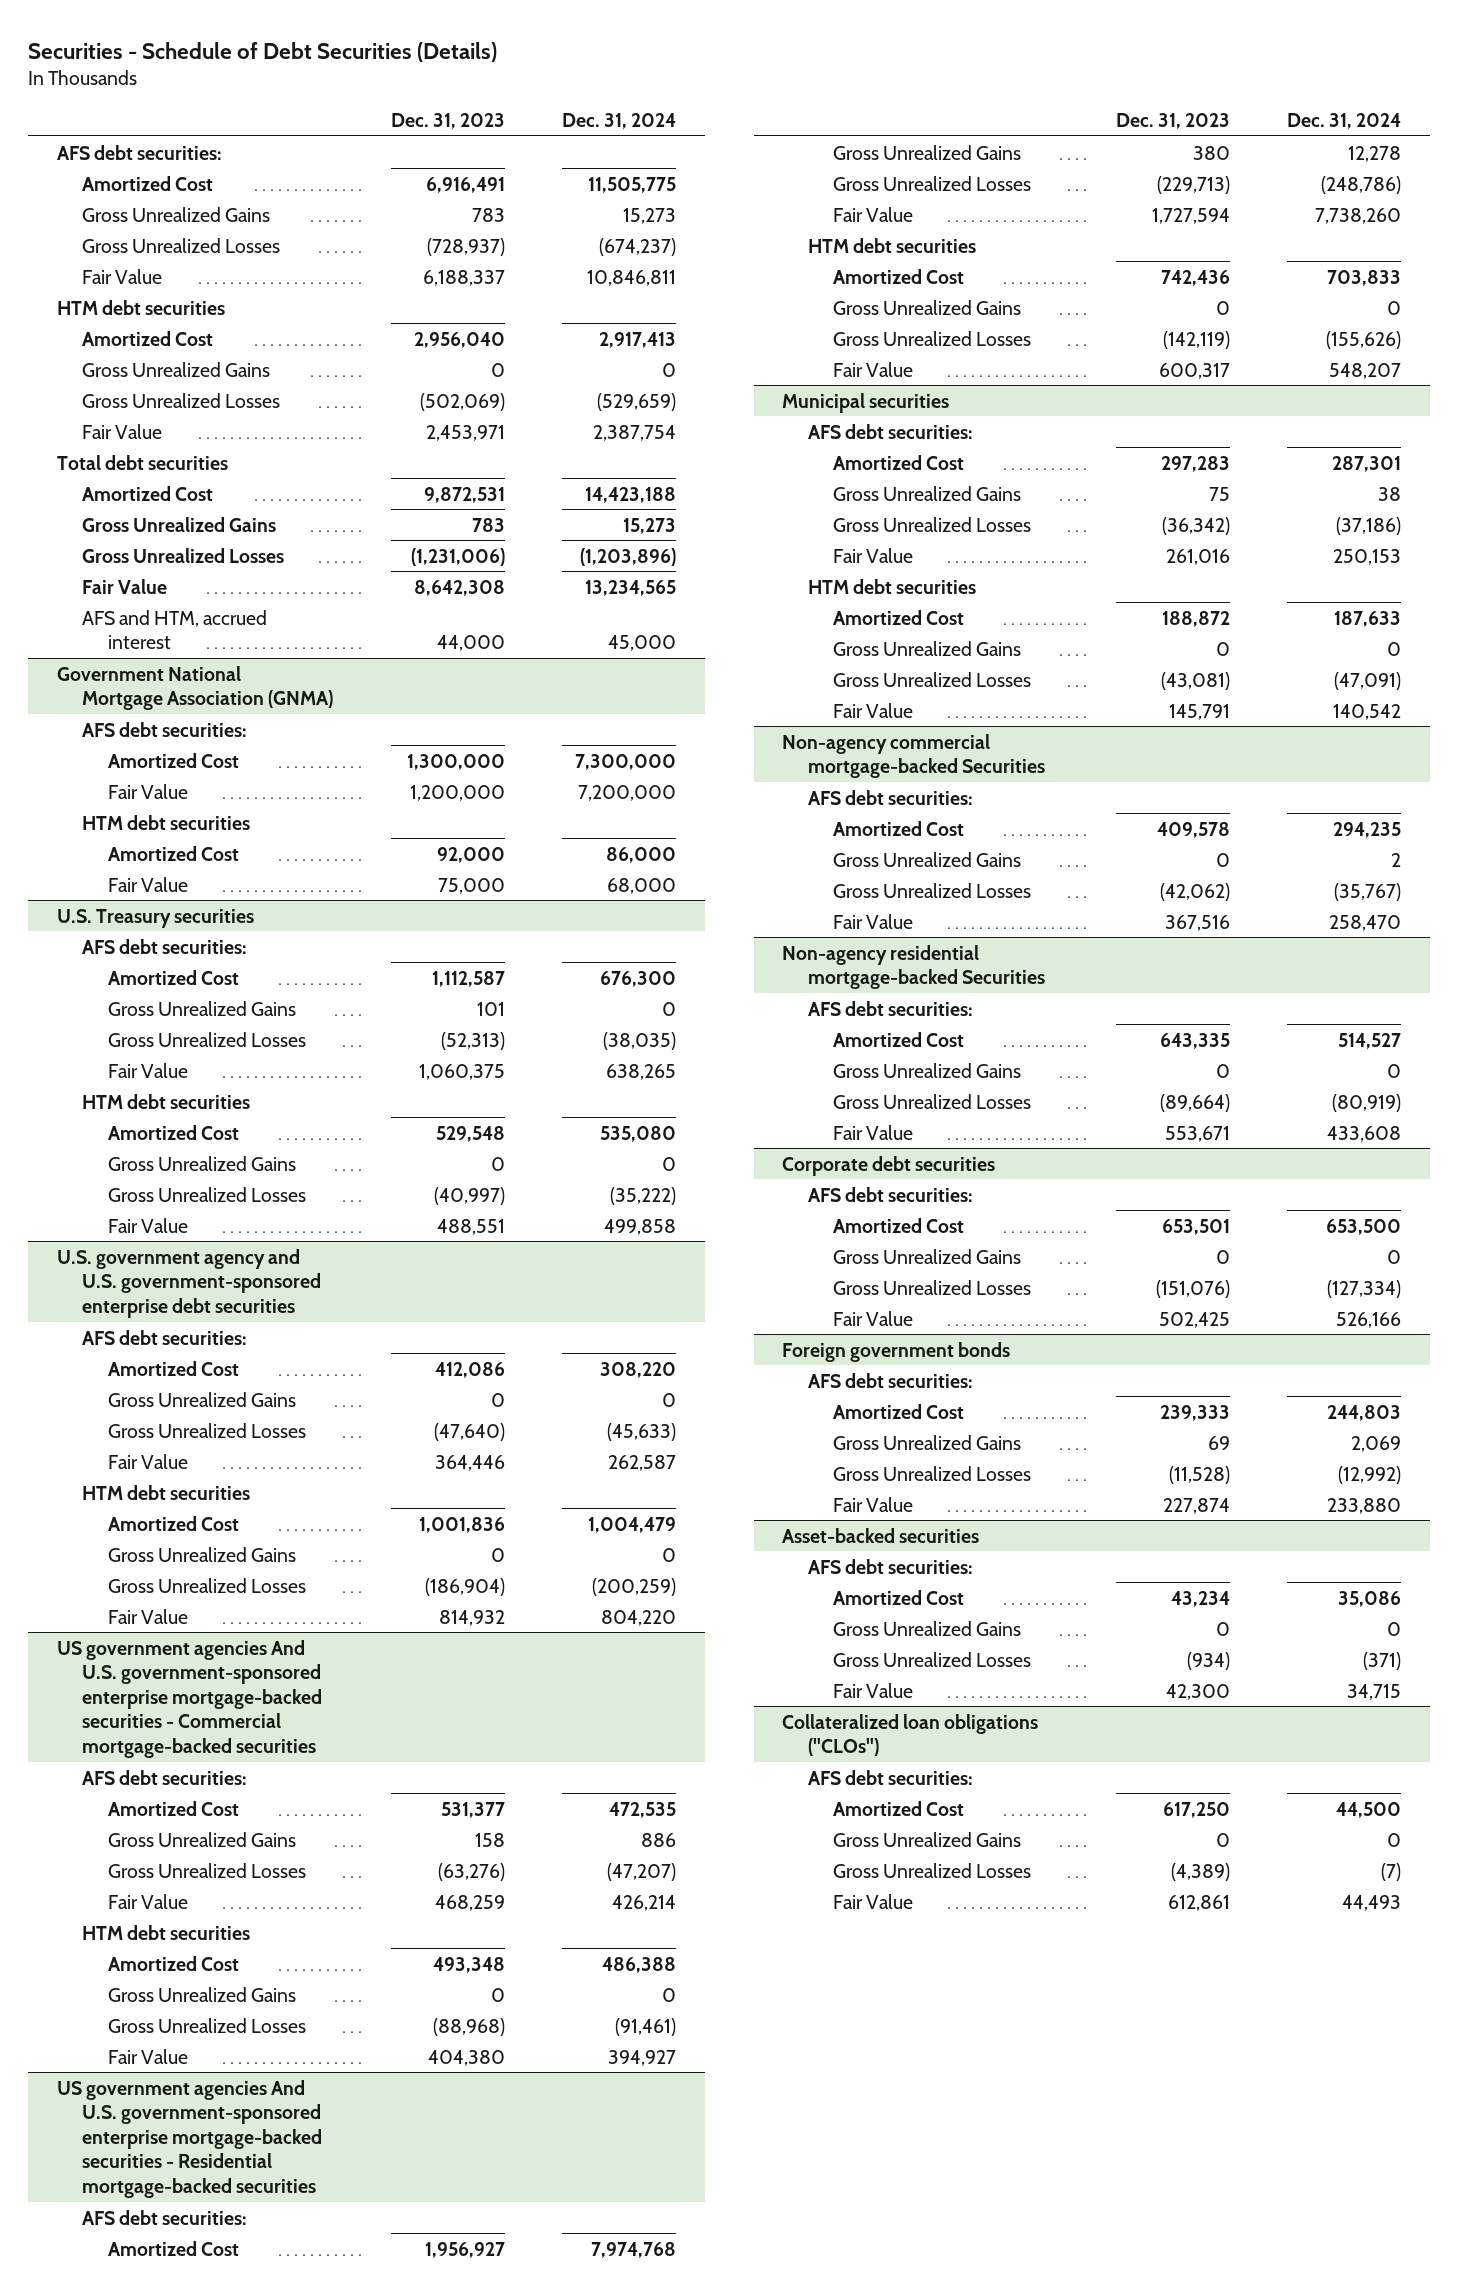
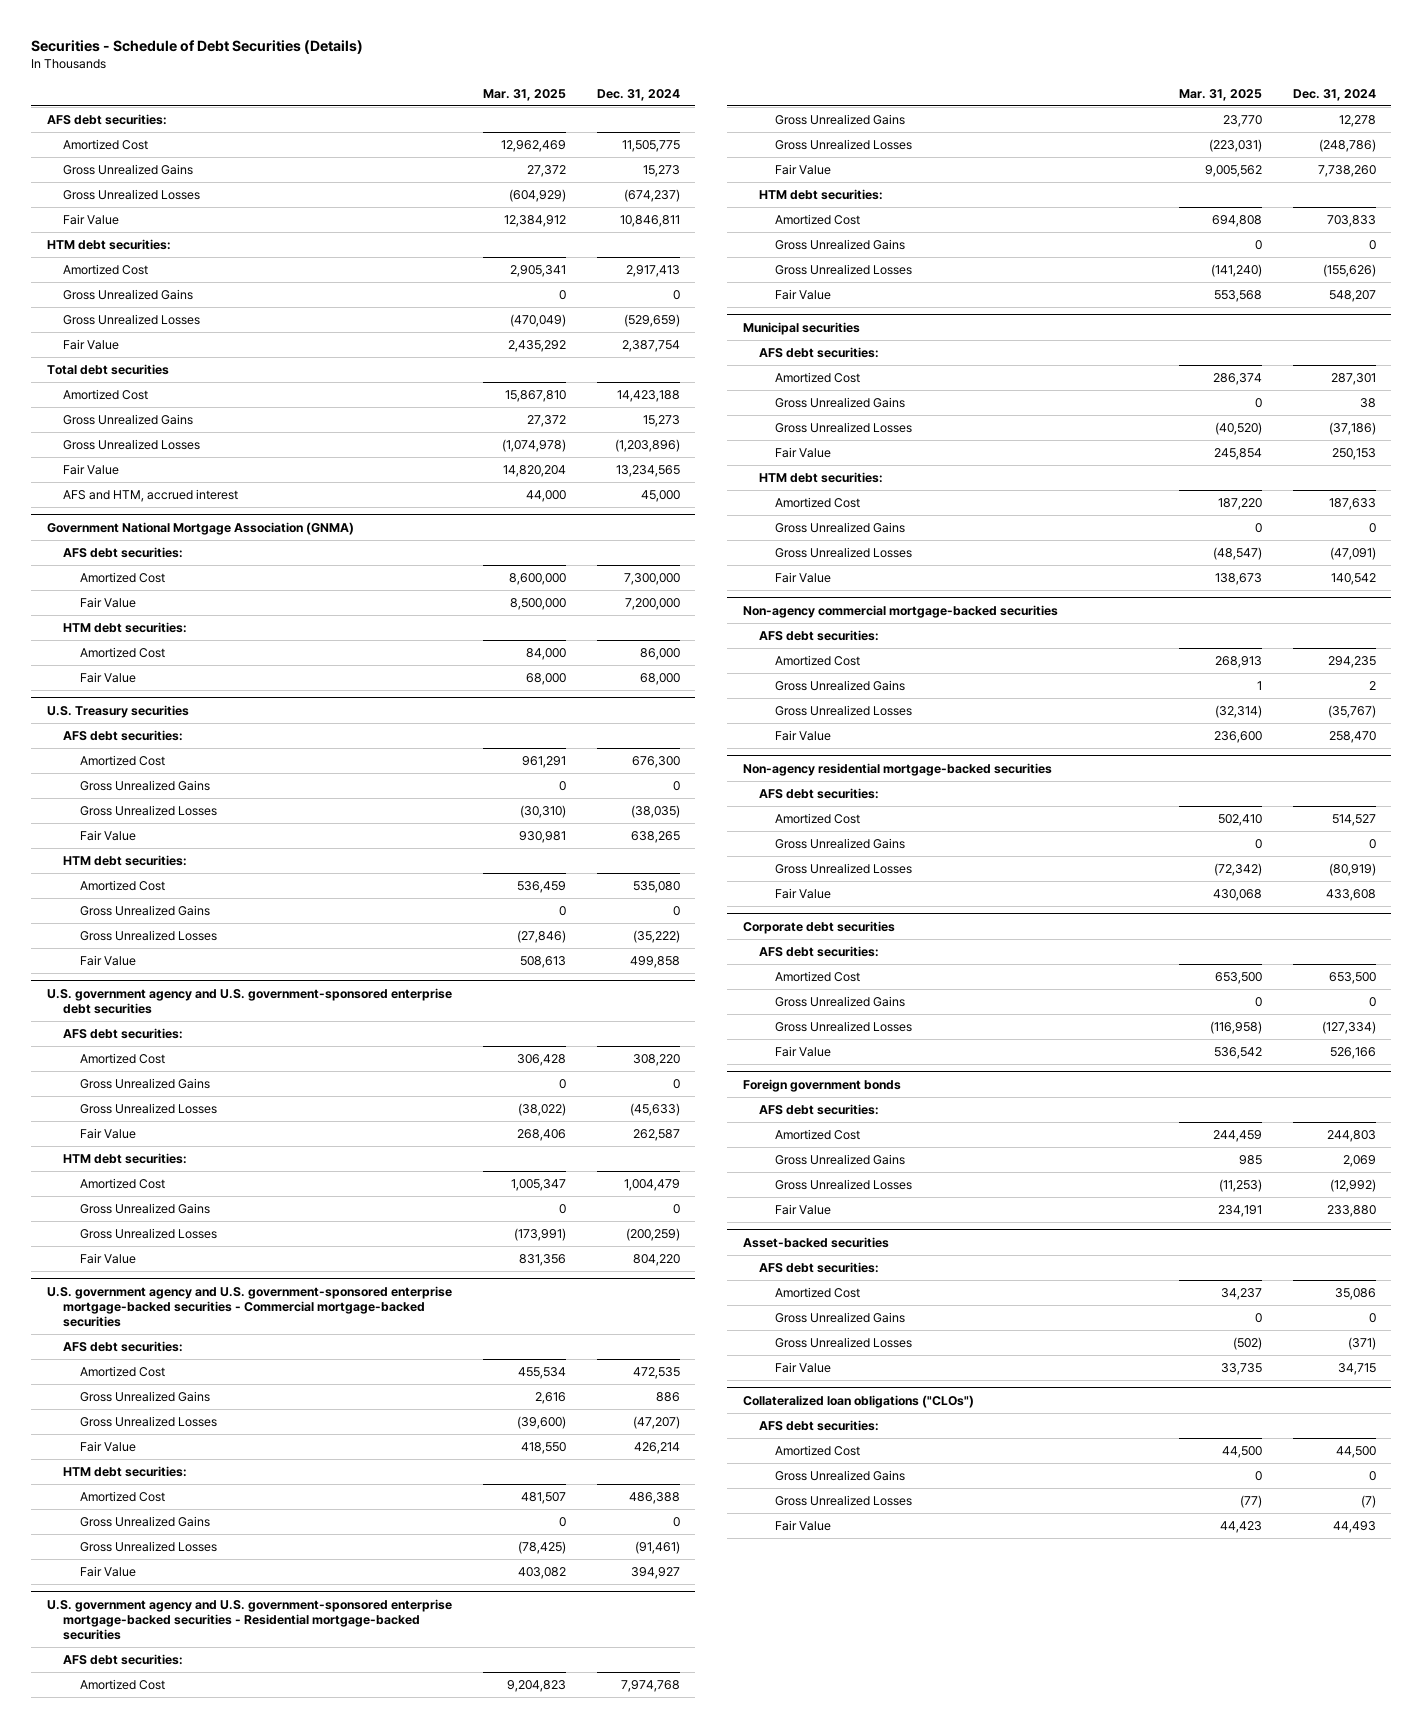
- | Dec. 31, 2023 | Dec. 31, 2024
+ | Mar. 31, 2025 | Dec. 31, 2024
- HTM debt securities
+ HTM debt securities:
@ Government National Mortgage Association (GNMA)
- HTM debt securities
+ HTM debt securities:
@ U.S. Treasury securities
- HTM debt securities
+ HTM debt securities:
@ U.S. government agency and U.S. government-sponsored enterprise debt securities
- HTM debt securities
+ HTM debt securities:
- US government agencies And U.S. government-sponsored enterprise mortgage-backed securities - Commercial mortgage-backed securities
+ U.S. government agency and U.S. government-sponsored enterprise mortgage-backed securities - Commercial mortgage-backed securities
- HTM debt securities
+ HTM debt securities:
- US government agencies And U.S. government-sponsored enterprise mortgage-backed securities - Residential mortgage-backed securities
+ U.S. government agency and U.S. government-sponsored enterprise mortgage-backed securities - Residential mortgage-backed securities
- HTM debt securities
+ HTM debt securities:
@ Municipal securities
- HTM debt securities
+ HTM debt securities:
- Non-agency commercial mortgage-backed Securities
+ Non-agency commercial mortgage-backed securities
- Non-agency residential mortgage-backed Securities
+ Non-agency residential mortgage-backed securities

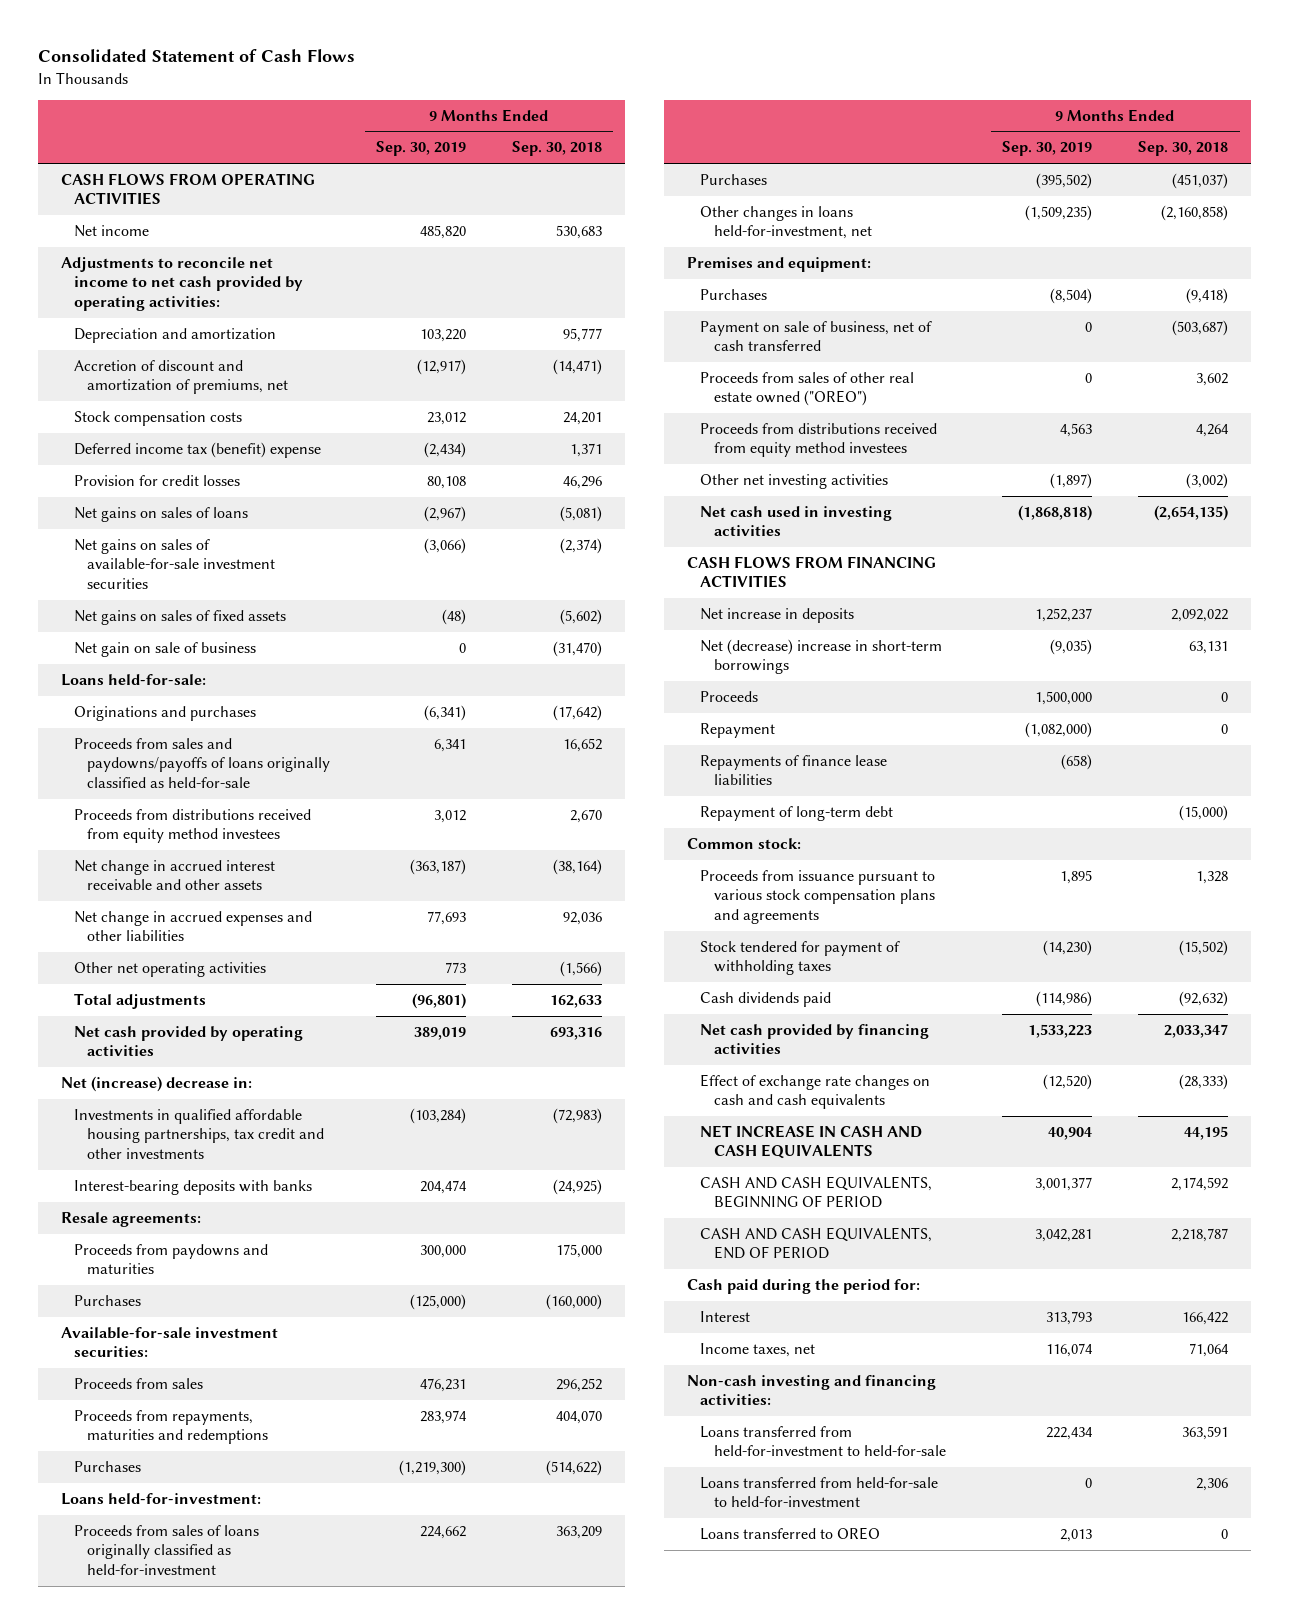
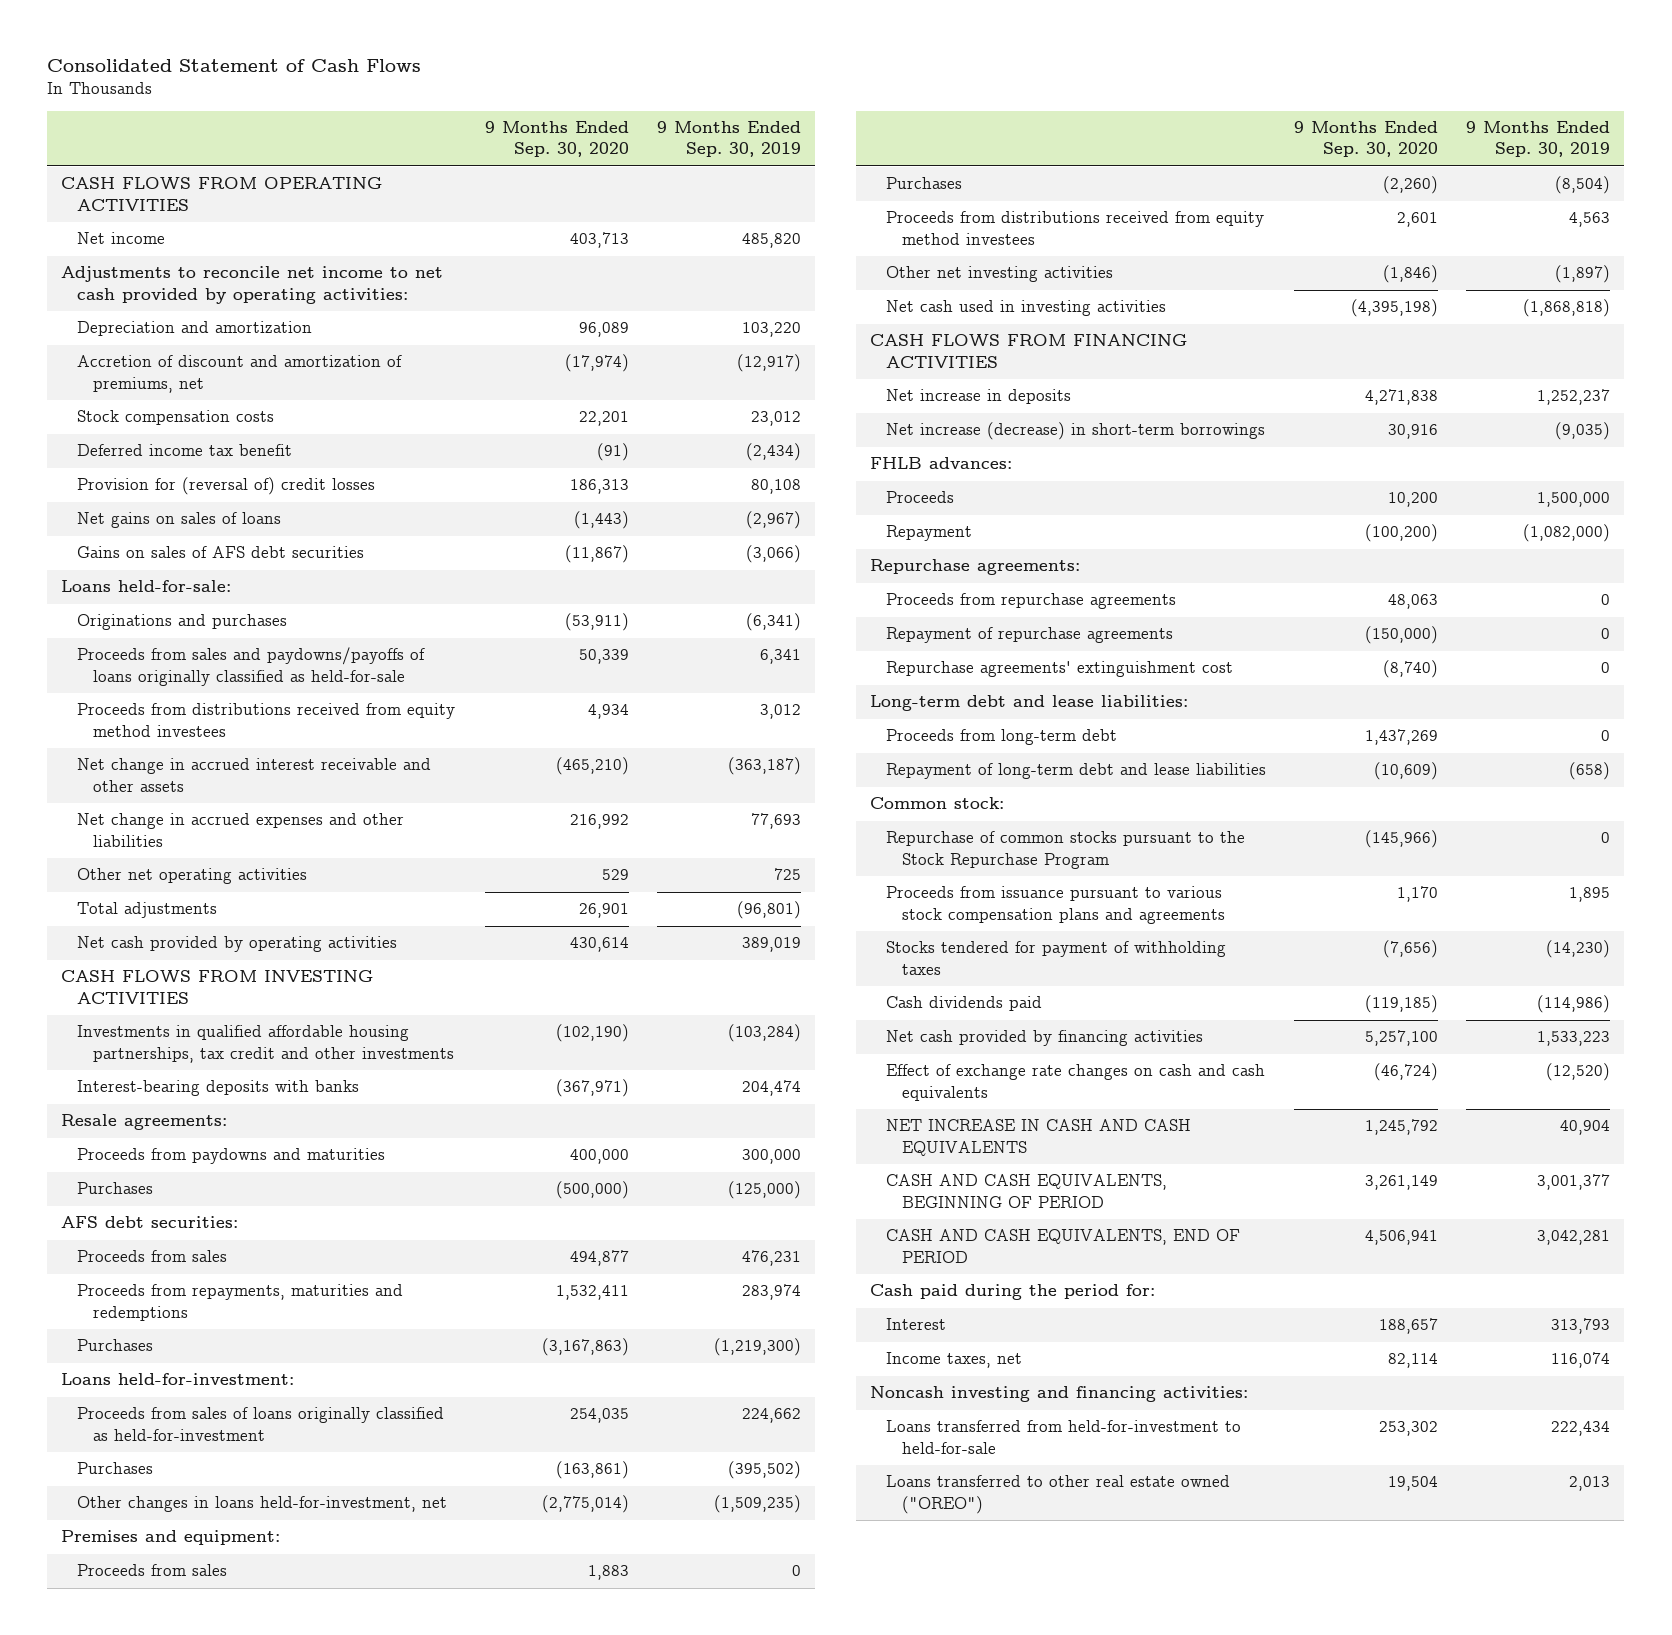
- | 9 Months Ended Sep. 30, 2019 | 9 Months Ended Sep. 30, 2018
+ | 9 Months Ended Sep. 30, 2020 | 9 Months Ended Sep. 30, 2019
- Deferred income tax (benefit) expense | (2,434) | 1,371
- Provision for credit losses | 80,108 | 46,296
+ Deferred income tax benefit | (91) | (2,434)
+ Provision for (reversal of) credit losses | 186,313 | 80,108
- Net gains on sales of available-for-sale investment securities | (3,066) | (2,374)
- Net gains on sales of fixed assets | (48) | (5,602)
- Net gain on sale of business | 0 | (31,470)
+ Gains on sales of AFS debt securities | (11,867) | (3,066)
- Other net operating activities | 773 | (1,566)
+ Other net operating activities | 529 | 725
- Net (increase) decrease in:
+ CASH FLOWS FROM INVESTING ACTIVITIES
- Available-for-sale investment securities:
+ AFS debt securities:
+ Proceeds from sales | 1,883 | 0
- Payment on sale of business, net of cash transferred | 0 | (503,687)
- Proceeds from sales of other real estate owned ("OREO") | 0 | 3,602
- Net (decrease) increase in short-term borrowings | (9,035) | 63,131
+ Net increase (decrease) in short-term borrowings | 30,916 | (9,035)
+ FHLB advances:
- Repayments of finance lease liabilities | (658) |
- Repayment of long-term debt | | (15,000)
+ Repurchase agreements:
+ Proceeds from repurchase agreements | 48,063 | 0
+ Repayment of repurchase agreements | (150,000) | 0
+ Repurchase agreements' extinguishment cost | (8,740) | 0
+ Long-term debt and lease liabilities:
+ Proceeds from long-term debt | 1,437,269 | 0
+ Repayment of long-term debt and lease liabilities | (10,609) | (658)
+ Repurchase of common stocks pursuant to the Stock Repurchase Program | (145,966) | 0
- Stock tendered for payment of withholding taxes | (14,230) | (15,502)
+ Stocks tendered for payment of withholding taxes | (7,656) | (14,230)
- Non-cash investing and financing activities:
+ Noncash investing and financing activities:
- Loans transferred from held-for-sale to held-for-investment | 0 | 2,306
- Loans transferred to OREO | 2,013 | 0
+ Loans transferred to other real estate owned ("OREO") | 19,504 | 2,013

